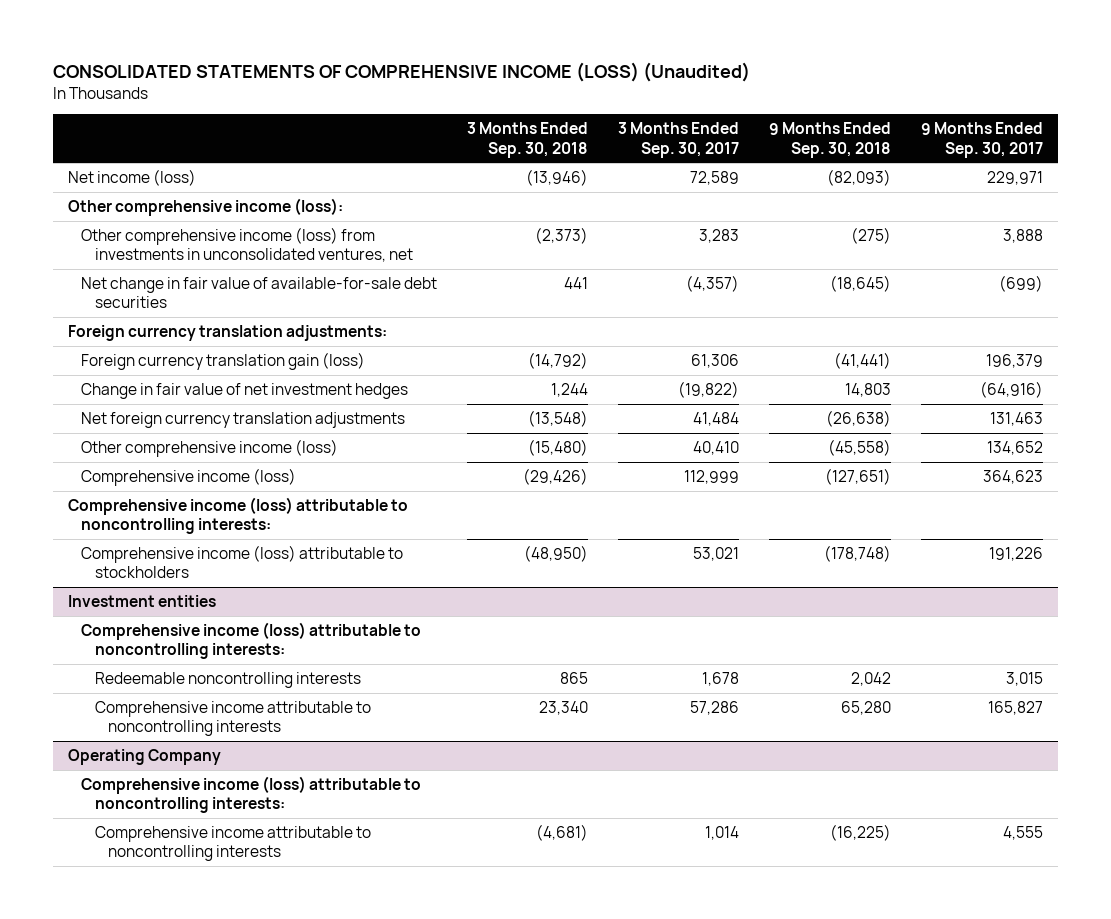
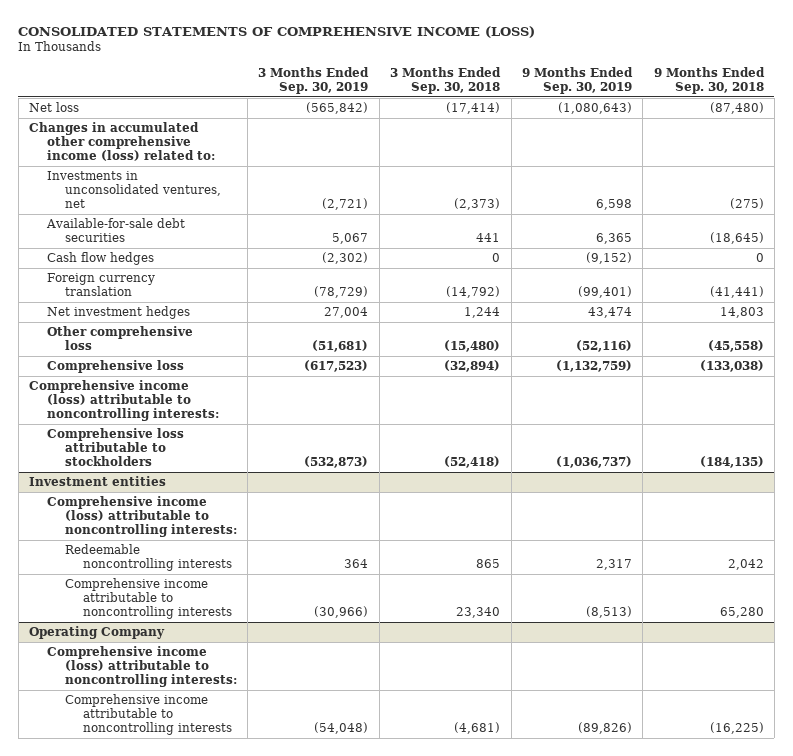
- CONSOLIDATED STATEMENTS OF COMPREHENSIVE INCOME (LOSS) (Unaudited)
+ CONSOLIDATED STATEMENTS OF COMPREHENSIVE INCOME (LOSS)
- | 3 Months Ended Sep. 30, 2018 | 3 Months Ended Sep. 30, 2017 | 9 Months Ended Sep. 30, 2018 | 9 Months Ended Sep. 30, 2017
+ | 3 Months Ended Sep. 30, 2019 | 3 Months Ended Sep. 30, 2018 | 9 Months Ended Sep. 30, 2019 | 9 Months Ended Sep. 30, 2018
- Net income (loss) | (13,946) | 72,589 | (82,093) | 229,971
- Other comprehensive income (loss):
- Other comprehensive income (loss) from investments in unconsolidated ventures, net | (2,373) | 3,283 | (275) | 3,888
- Net change in fair value of available-for-sale debt securities | 441 | (4,357) | (18,645) | (699)
- Foreign currency translation adjustments:
- Foreign currency translation gain (loss) | (14,792) | 61,306 | (41,441) | 196,379
- Change in fair value of net investment hedges | 1,244 | (19,822) | 14,803 | (64,916)
- Net foreign currency translation adjustments | (13,548) | 41,484 | (26,638) | 131,463
- Other comprehensive income (loss) | (15,480) | 40,410 | (45,558) | 134,652
- Comprehensive income (loss) | (29,426) | 112,999 | (127,651) | 364,623
+ Net loss | (565,842) | (17,414) | (1,080,643) | (87,480)
+ Changes in accumulated other comprehensive income (loss) related to:
+ Investments in unconsolidated ventures, net | (2,721) | (2,373) | 6,598 | (275)
+ Available-for-sale debt securities | 5,067 | 441 | 6,365 | (18,645)
+ Cash flow hedges | (2,302) | 0 | (9,152) | 0
+ Foreign currency translation | (78,729) | (14,792) | (99,401) | (41,441)
+ Net investment hedges | 27,004 | 1,244 | 43,474 | 14,803
+ Other comprehensive loss | (51,681) | (15,480) | (52,116) | (45,558)
+ Comprehensive loss | (617,523) | (32,894) | (1,132,759) | (133,038)
- Comprehensive income (loss) attributable to stockholders | (48,950) | 53,021 | (178,748) | 191,226
+ Comprehensive loss attributable to stockholders | (532,873) | (52,418) | (1,036,737) | (184,135)

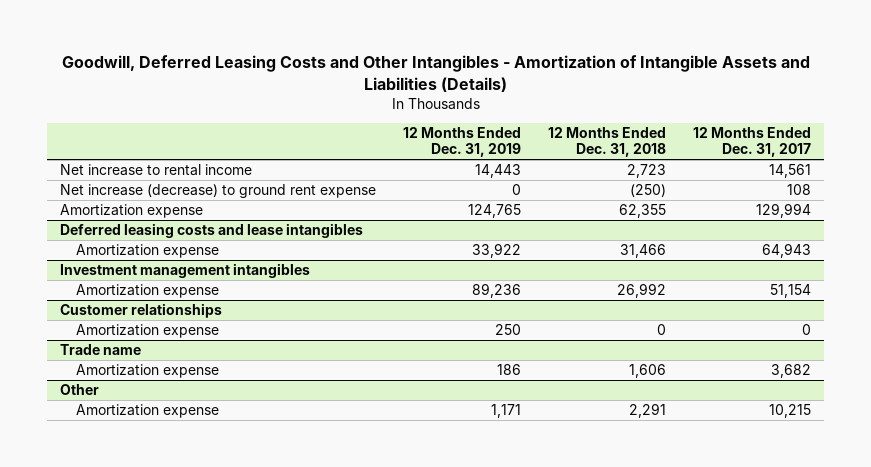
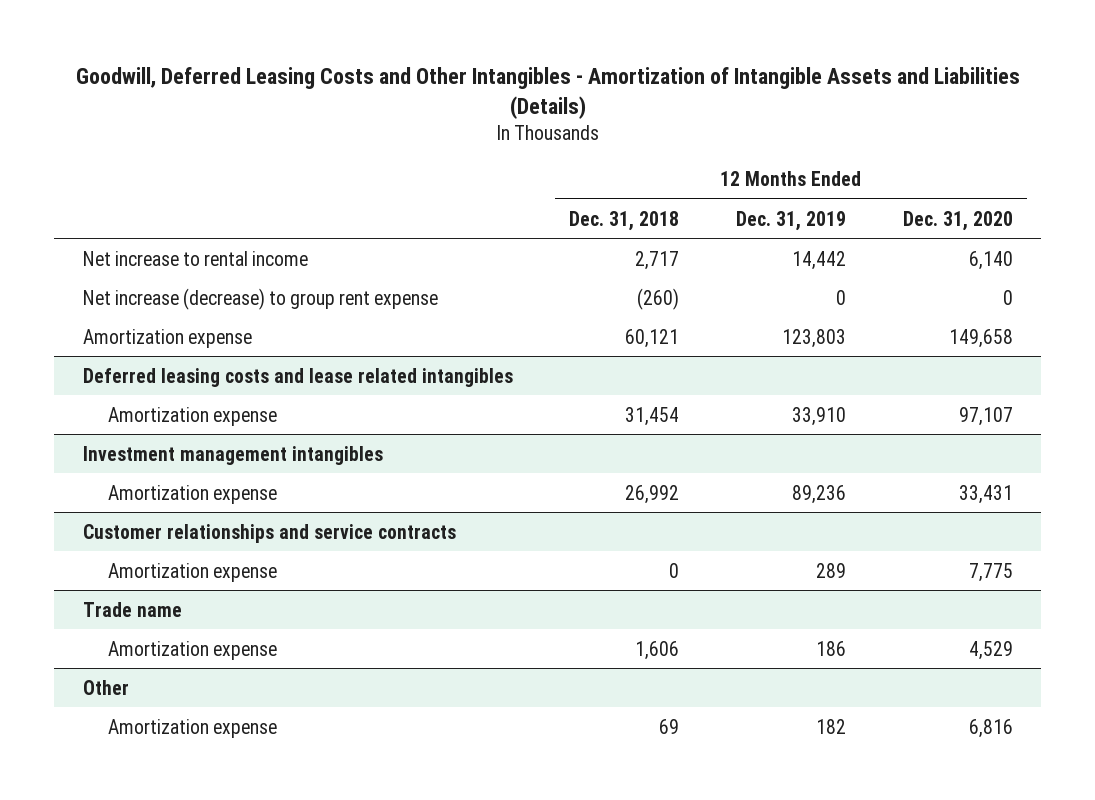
- | 12 Months Ended Dec. 31, 2019 | 12 Months Ended Dec. 31, 2018 | 12 Months Ended Dec. 31, 2017
+ | 12 Months Ended Dec. 31, 2018 | 12 Months Ended Dec. 31, 2019 | 12 Months Ended Dec. 31, 2020
- Net increase to rental income | 14,443 | 2,723 | 14,561
- Net increase (decrease) to ground rent expense | 0 | (250) | 108
- Amortization expense | 124,765 | 62,355 | 129,994
- Deferred leasing costs and lease intangibles
- Amortization expense | 33,922 | 31,466 | 64,943
+ Net increase to rental income | 2,717 | 14,442 | 6,140
+ Net increase (decrease) to group rent expense | (260) | 0 | 0
+ Amortization expense | 60,121 | 123,803 | 149,658
+ Deferred leasing costs and lease related intangibles
+ Amortization expense | 31,454 | 33,910 | 97,107
- Customer relationships
- Amortization expense | 250 | 0 | 0
+ Customer relationships and service contracts
+ Amortization expense | 0 | 289 | 7,775
@ Other
- Amortization expense | 1,171 | 2,291 | 10,215
+ Amortization expense | 69 | 182 | 6,816

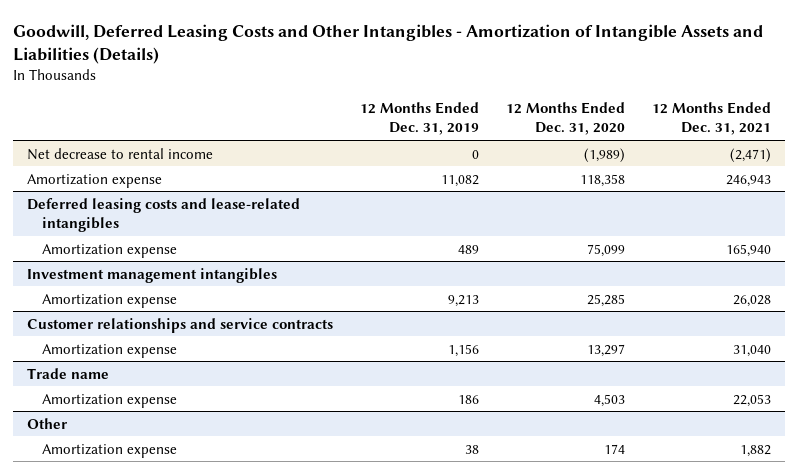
- | 12 Months Ended Dec. 31, 2018 | 12 Months Ended Dec. 31, 2019 | 12 Months Ended Dec. 31, 2020
+ | 12 Months Ended Dec. 31, 2019 | 12 Months Ended Dec. 31, 2020 | 12 Months Ended Dec. 31, 2021
- Net increase to rental income | 2,717 | 14,442 | 6,140
- Net increase (decrease) to group rent expense | (260) | 0 | 0
- Amortization expense | 60,121 | 123,803 | 149,658
- Deferred leasing costs and lease related intangibles
- Amortization expense | 31,454 | 33,910 | 97,107
+ Net decrease to rental income | 0 | (1,989) | (2,471)
+ Amortization expense | 11,082 | 118,358 | 246,943
+ Deferred leasing costs and lease-related intangibles
+ Amortization expense | 489 | 75,099 | 165,940
@ Investment management intangibles
- Amortization expense | 26,992 | 89,236 | 33,431
+ Amortization expense | 9,213 | 25,285 | 26,028
@ Customer relationships and service contracts
- Amortization expense | 0 | 289 | 7,775
+ Amortization expense | 1,156 | 13,297 | 31,040
@ Trade name
- Amortization expense | 1,606 | 186 | 4,529
+ Amortization expense | 186 | 4,503 | 22,053
@ Other
- Amortization expense | 69 | 182 | 6,816
+ Amortization expense | 38 | 174 | 1,882

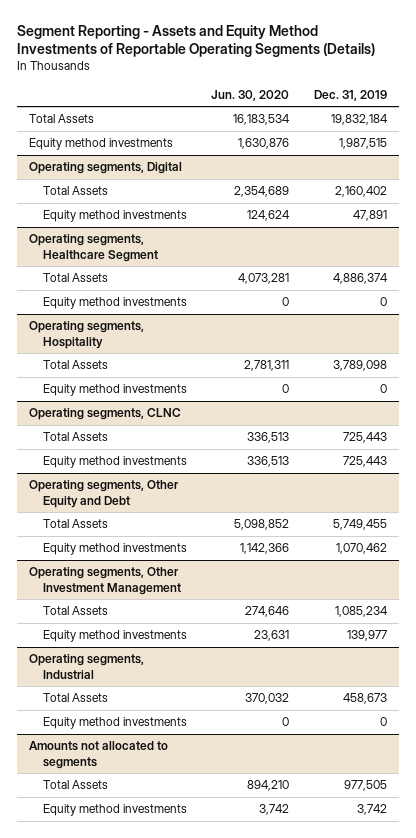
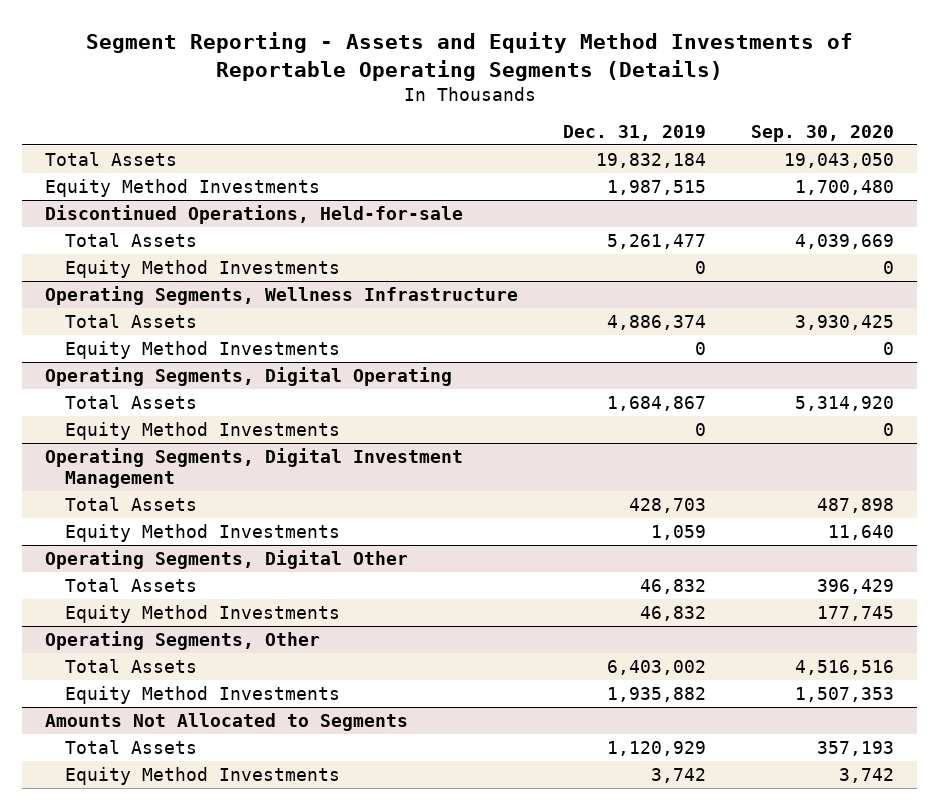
- | Jun. 30, 2020 | Dec. 31, 2019
+ | Dec. 31, 2019 | Sep. 30, 2020
- Equity method investments | 1,630,876 | 1,987,515
- Operating segments, Digital
- Total Assets | 2,354,689 | 2,160,402
- Equity method investments | 124,624 | 47,891
- Operating segments, Healthcare Segment
+ Equity Method Investments | 1,987,515 | 1,700,480
+ Discontinued Operations, Held-for-sale
+ Total Assets | 5,261,477 | 4,039,669
+ Equity Method Investments | 0 | 0
+ Operating Segments, Wellness Infrastructure
- Equity method investments | 0 | 0
- Operating segments, Hospitality
- Total Assets | 2,781,311 | 3,789,098
- Equity method investments | 0 | 0
- Operating segments, CLNC
- Total Assets | 336,513 | 725,443
- Equity method investments | 336,513 | 725,443
- Operating segments, Other Equity and Debt
- Total Assets | 5,098,852 | 5,749,455
- Equity method investments | 1,142,366 | 1,070,462
- Operating segments, Other Investment Management
- Total Assets | 274,646 | 1,085,234
- Equity method investments | 23,631 | 139,977
- Operating segments, Industrial
- Total Assets | 370,032 | 458,673
- Equity method investments | 0 | 0
- Amounts not allocated to segments
- Total Assets | 894,210 | 977,505
- Equity method investments | 3,742 | 3,742
+ Equity Method Investments | 0 | 0
+ Operating Segments, Digital Operating
+ Total Assets | 1,684,867 | 5,314,920
+ Equity Method Investments | 0 | 0
+ Operating Segments, Digital Investment Management
+ Total Assets | 428,703 | 487,898
+ Equity Method Investments | 1,059 | 11,640
+ Operating Segments, Digital Other
+ Total Assets | 46,832 | 396,429
+ Equity Method Investments | 46,832 | 177,745
+ Operating Segments, Other
+ Total Assets | 6,403,002 | 4,516,516
+ Equity Method Investments | 1,935,882 | 1,507,353
+ Amounts Not Allocated to Segments
+ Total Assets | 1,120,929 | 357,193
+ Equity Method Investments | 3,742 | 3,742

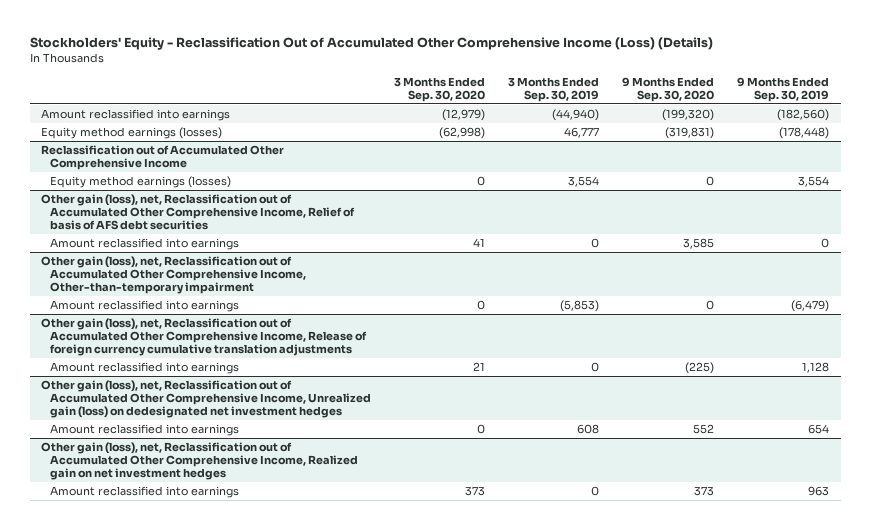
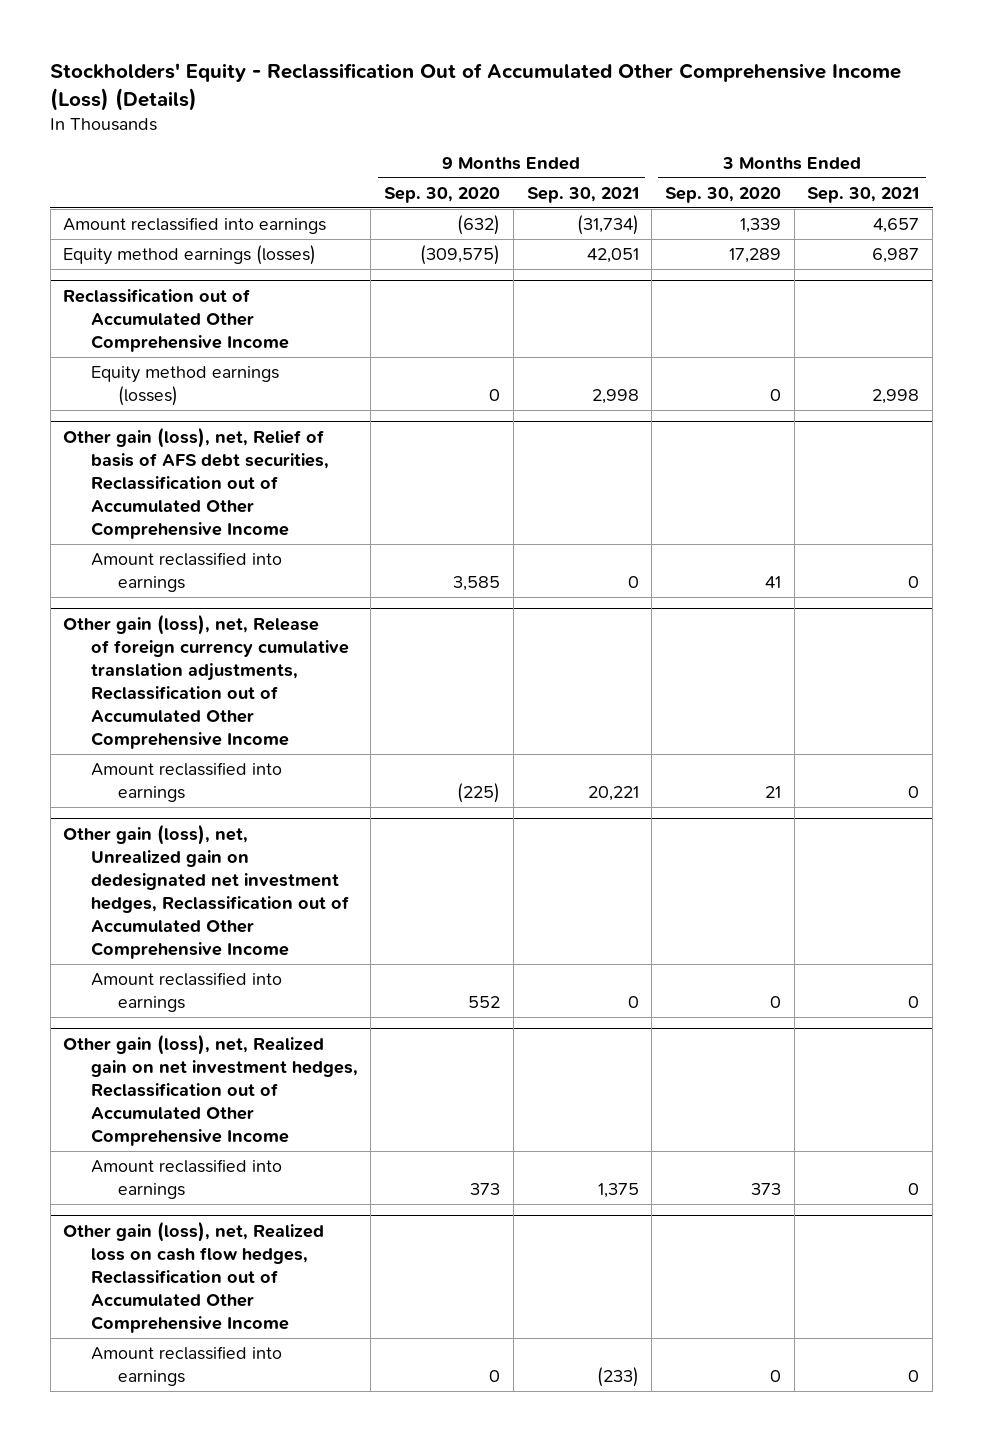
- | 3 Months Ended Sep. 30, 2020 | 3 Months Ended Sep. 30, 2019 | 9 Months Ended Sep. 30, 2020 | 9 Months Ended Sep. 30, 2019
+ | 9 Months Ended Sep. 30, 2020 | 9 Months Ended Sep. 30, 2021 | 3 Months Ended Sep. 30, 2020 | 3 Months Ended Sep. 30, 2021
- Amount reclassified into earnings | (12,979) | (44,940) | (199,320) | (182,560)
- Equity method earnings (losses) | (62,998) | 46,777 | (319,831) | (178,448)
+ Amount reclassified into earnings | (632) | (31,734) | 1,339 | 4,657
+ Equity method earnings (losses) | (309,575) | 42,051 | 17,289 | 6,987
- Other gain (loss), net, Reclassification out of Accumulated Other Comprehensive Income, Relief of basis of AFS debt securities
+ Other gain (loss), net, Relief of basis of AFS debt securities, Reclassification out of Accumulated Other Comprehensive Income
- Other gain (loss), net, Reclassification out of Accumulated Other Comprehensive Income, Other-than-temporary impairment
- Amount reclassified into earnings | 0 | (5,853) | 0 | (6,479)
- Other gain (loss), net, Reclassification out of Accumulated Other Comprehensive Income, Release of foreign currency cumulative translation adjustments
+ Other gain (loss), net, Release of foreign currency cumulative translation adjustments, Reclassification out of Accumulated Other Comprehensive Income
- Other gain (loss), net, Reclassification out of Accumulated Other Comprehensive Income, Unrealized gain (loss) on dedesignated net investment hedges
+ Other gain (loss), net, Unrealized gain on dedesignated net investment hedges, Reclassification out of Accumulated Other Comprehensive Income
- Other gain (loss), net, Reclassification out of Accumulated Other Comprehensive Income, Realized gain on net investment hedges
+ Other gain (loss), net, Realized gain on net investment hedges, Reclassification out of Accumulated Other Comprehensive Income
+ Other gain (loss), net, Realized loss on cash flow hedges, Reclassification out of Accumulated Other Comprehensive Income
+ Amount reclassified into earnings | 0 | (233) | 0 | 0

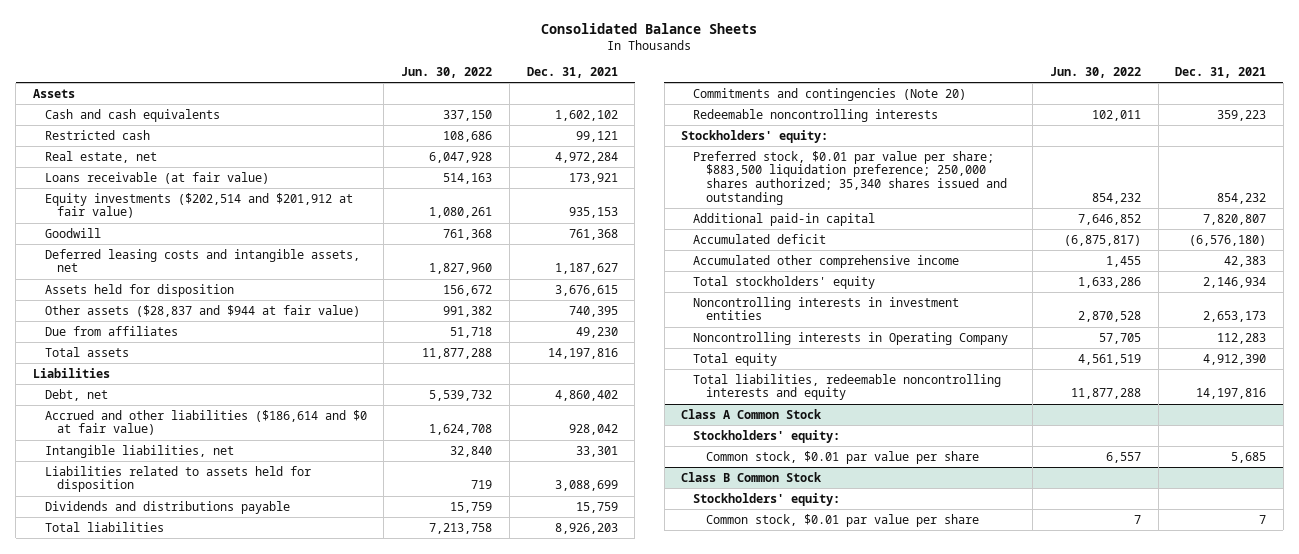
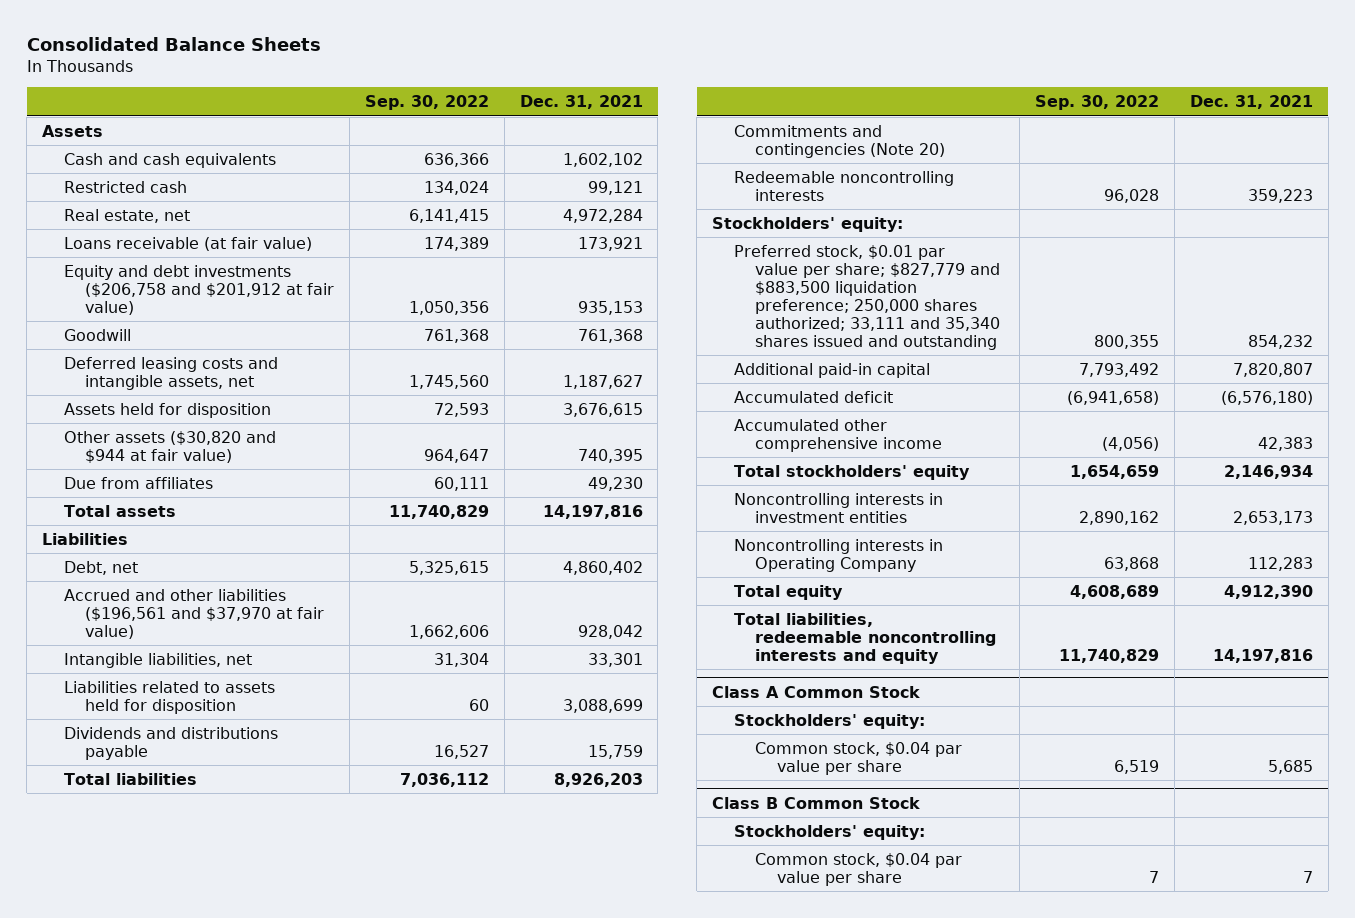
- | Jun. 30, 2022 | Dec. 31, 2021
+ | Sep. 30, 2022 | Dec. 31, 2021
- Equity investments ($202,514 and $201,912 at fair value) | 1,080,261 | 935,153
+ Equity and debt investments ($206,758 and $201,912 at fair value) | 1,050,356 | 935,153
- Other assets ($28,837 and $944 at fair value) | 991,382 | 740,395
+ Other assets ($30,820 and $944 at fair value) | 964,647 | 740,395
- Accrued and other liabilities ($186,614 and $0 at fair value) | 1,624,708 | 928,042
+ Accrued and other liabilities ($196,561 and $37,970 at fair value) | 1,662,606 | 928,042
- Preferred stock, $0.01 par value per share; $883,500 liquidation preference; 250,000 shares authorized; 35,340 shares issued and outstanding | 854,232 | 854,232
+ Preferred stock, $0.01 par value per share; $827,779 and $883,500 liquidation preference; 250,000 shares authorized; 33,111 and 35,340 shares issued and outstanding | 800,355 | 854,232
@ Class A Common Stock
- Common stock, $0.01 par value per share | 6,557 | 5,685
+ Common stock, $0.04 par value per share | 6,519 | 5,685
@ Class B Common Stock
- Common stock, $0.01 par value per share | 7 | 7
+ Common stock, $0.04 par value per share | 7 | 7

